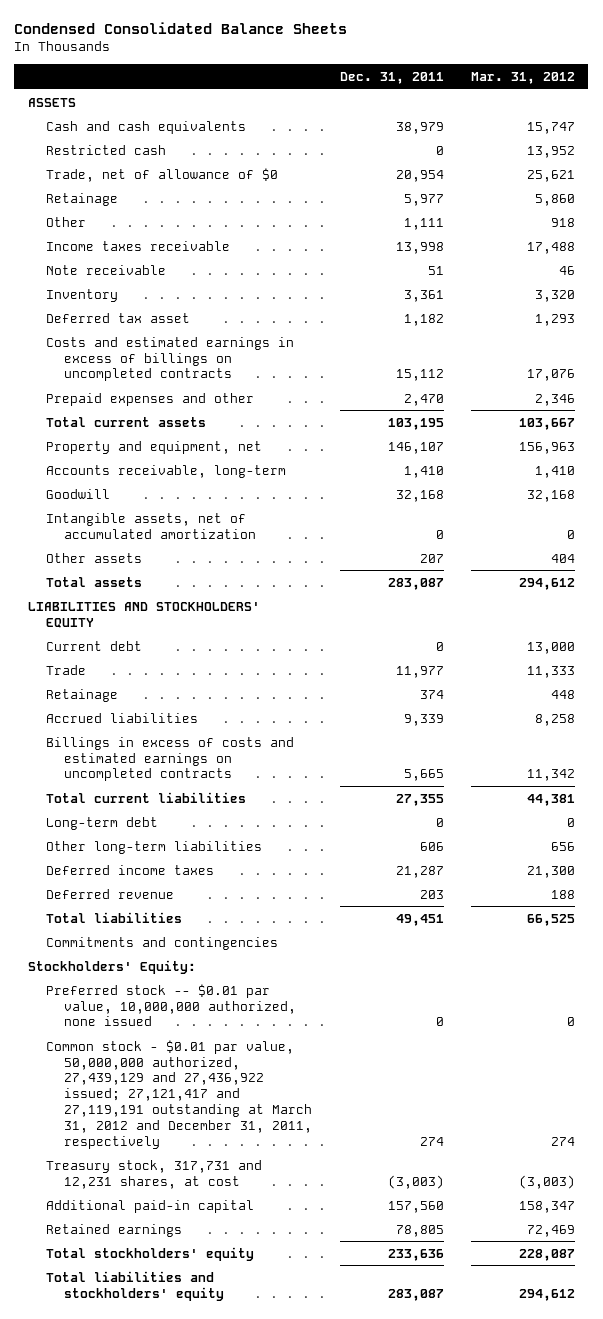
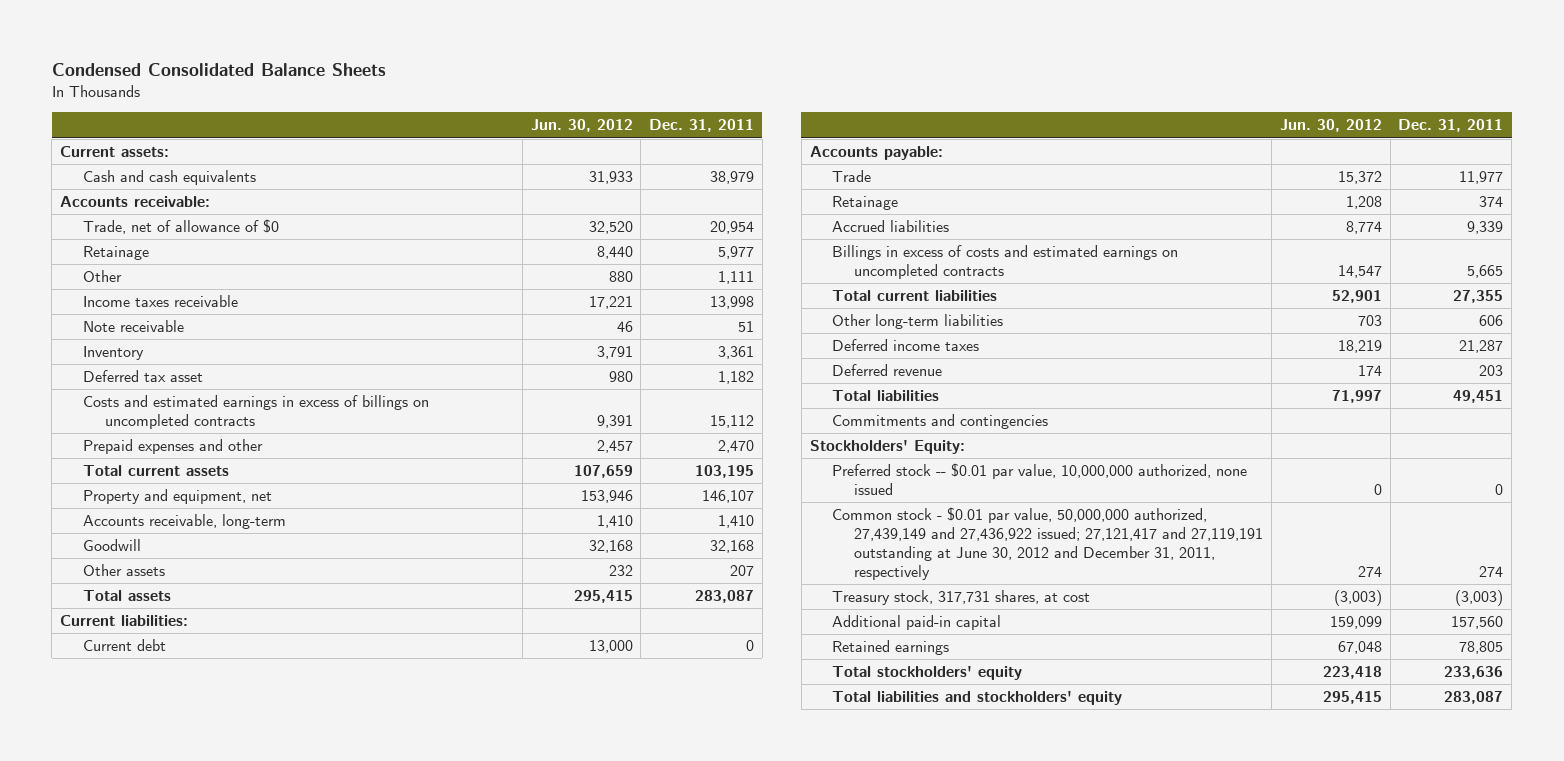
- | Dec. 31, 2011 | Mar. 31, 2012
+ | Jun. 30, 2012 | Dec. 31, 2011
- ASSETS
+ Current assets:
- Restricted cash | 0 | 13,952
+ Accounts receivable:
- Intangible assets, net of accumulated amortization | 0 | 0
- LIABILITIES AND STOCKHOLDERS' EQUITY
+ Current liabilities:
+ Accounts payable:
- Long-term debt | 0 | 0
- Common stock - $0.01 par value, 50,000,000 authorized, 27,439,129 and 27,436,922 issued; 27,121,417 and 27,119,191 outstanding at March 31, 2012 and December 31, 2011, respectively | 274 | 274
- Treasury stock, 317,731 and 12,231 shares, at cost | (3,003) | (3,003)
+ Common stock - $0.01 par value, 50,000,000 authorized, 27,439,149 and 27,436,922 issued; 27,121,417 and 27,119,191 outstanding at June 30, 2012 and December 31, 2011, respectively | 274 | 274
+ Treasury stock, 317,731 shares, at cost | (3,003) | (3,003)

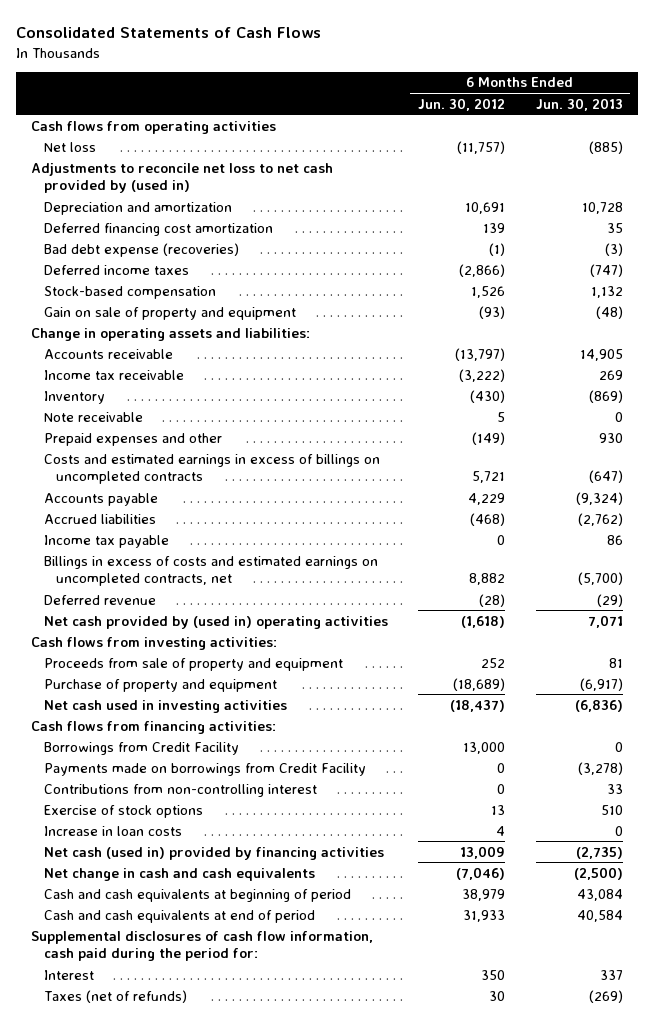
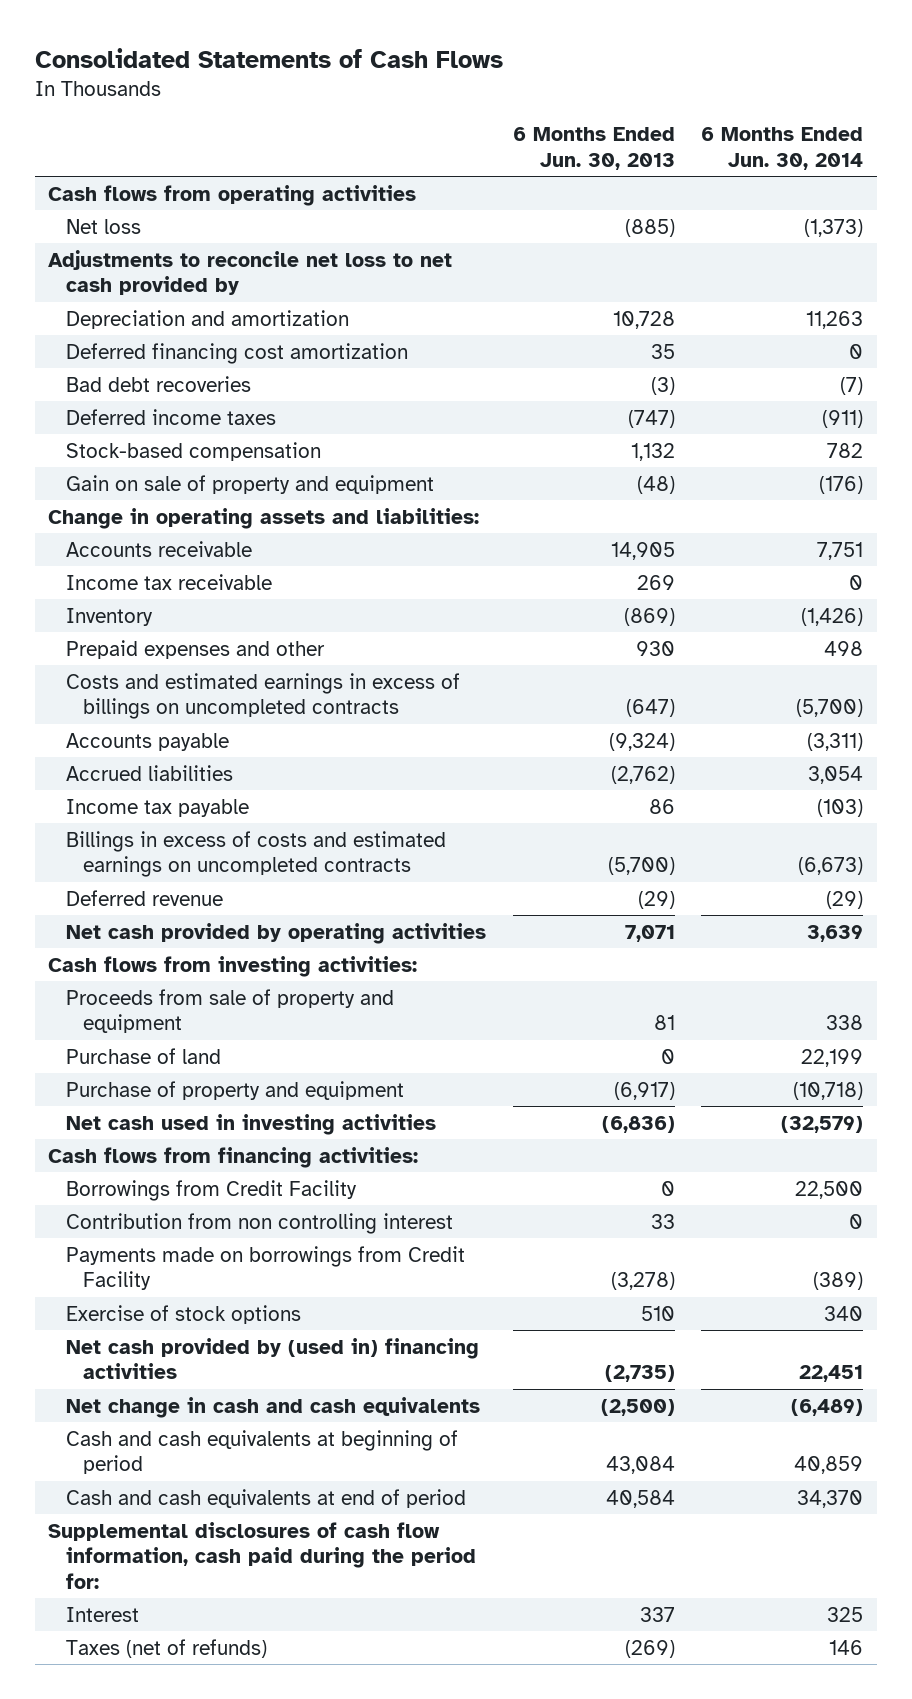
- | 6 Months Ended Jun. 30, 2012 | 6 Months Ended Jun. 30, 2013
+ | 6 Months Ended Jun. 30, 2013 | 6 Months Ended Jun. 30, 2014
- Adjustments to reconcile net loss to net cash provided by (used in)
+ Adjustments to reconcile net loss to net cash provided by
- Bad debt expense (recoveries) | (1) | (3)
+ Bad debt recoveries | (3) | (7)
- Note receivable | 5 | 0
- Billings in excess of costs and estimated earnings on uncompleted contracts, net | 8,882 | (5,700)
+ Billings in excess of costs and estimated earnings on uncompleted contracts | (5,700) | (6,673)
- Net cash provided by (used in) operating activities | (1,618) | 7,071
+ Net cash provided by operating activities | 7,071 | 3,639
+ Purchase of land | 0 | 22,199
+ Contribution from non controlling interest | 33 | 0
- Contributions from non-controlling interest | 0 | 33
- Increase in loan costs | 4 | 0
- Net cash (used in) provided by financing activities | 13,009 | (2,735)
+ Net cash provided by (used in) financing activities | (2,735) | 22,451

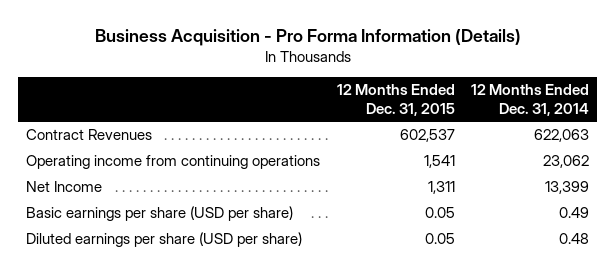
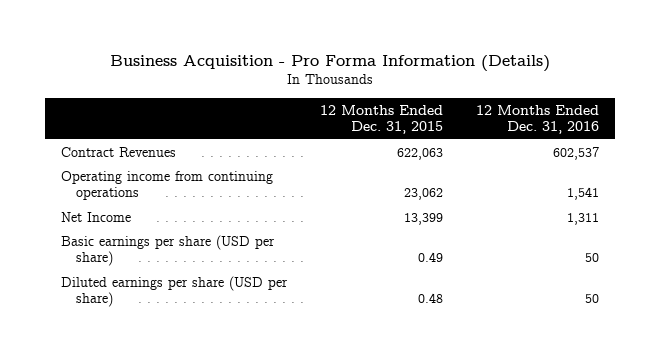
- | 12 Months Ended Dec. 31, 2015 | 12 Months Ended Dec. 31, 2014
+ | 12 Months Ended Dec. 31, 2015 | 12 Months Ended Dec. 31, 2016
- Contract Revenues | 602,537 | 622,063
- Operating income from continuing operations | 1,541 | 23,062
- Net Income | 1,311 | 13,399
- Basic earnings per share (USD per share) | 0.05 | 0.49
- Diluted earnings per share (USD per share) | 0.05 | 0.48
+ Contract Revenues | 622,063 | 602,537
+ Operating income from continuing operations | 23,062 | 1,541
+ Net Income | 13,399 | 1,311
+ Basic earnings per share (USD per share) | 0.49 | 50
+ Diluted earnings per share (USD per share) | 0.48 | 50

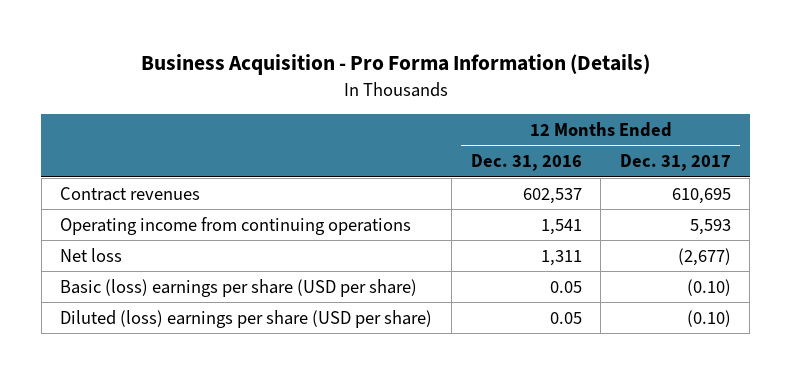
- | 12 Months Ended Dec. 31, 2015 | 12 Months Ended Dec. 31, 2016
+ | 12 Months Ended Dec. 31, 2016 | 12 Months Ended Dec. 31, 2017
- Contract Revenues | 622,063 | 602,537
+ Contract revenues | 602,537 | 610,695
- Net Income | 13,399 | 1,311
- Basic earnings per share (USD per share) | 0.49 | 50
- Diluted earnings per share (USD per share) | 0.48 | 50
+ Net loss | 1,311 | (2,677)
+ Basic (loss) earnings per share (USD per share) | 0.05 | (0.10)
+ Diluted (loss) earnings per share (USD per share) | 0.05 | (0.10)

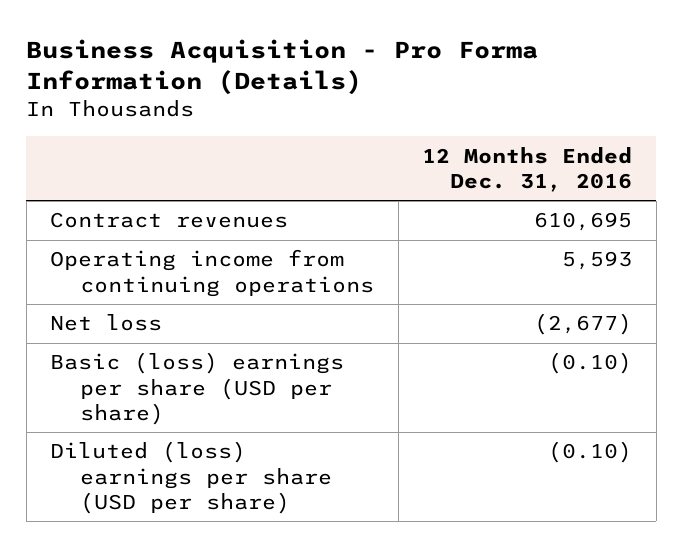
- | 12 Months Ended Dec. 31, 2016 | 12 Months Ended Dec. 31, 2017
+ | 12 Months Ended Dec. 31, 2016
- Contract revenues | 602,537 | 610,695
- Operating income from continuing operations | 1,541 | 5,593
- Net loss | 1,311 | (2,677)
- Basic (loss) earnings per share (USD per share) | 0.05 | (0.10)
- Diluted (loss) earnings per share (USD per share) | 0.05 | (0.10)
+ Contract revenues | 610,695
+ Operating income from continuing operations | 5,593
+ Net loss | (2,677)
+ Basic (loss) earnings per share (USD per share) | (0.10)
+ Diluted (loss) earnings per share (USD per share) | (0.10)

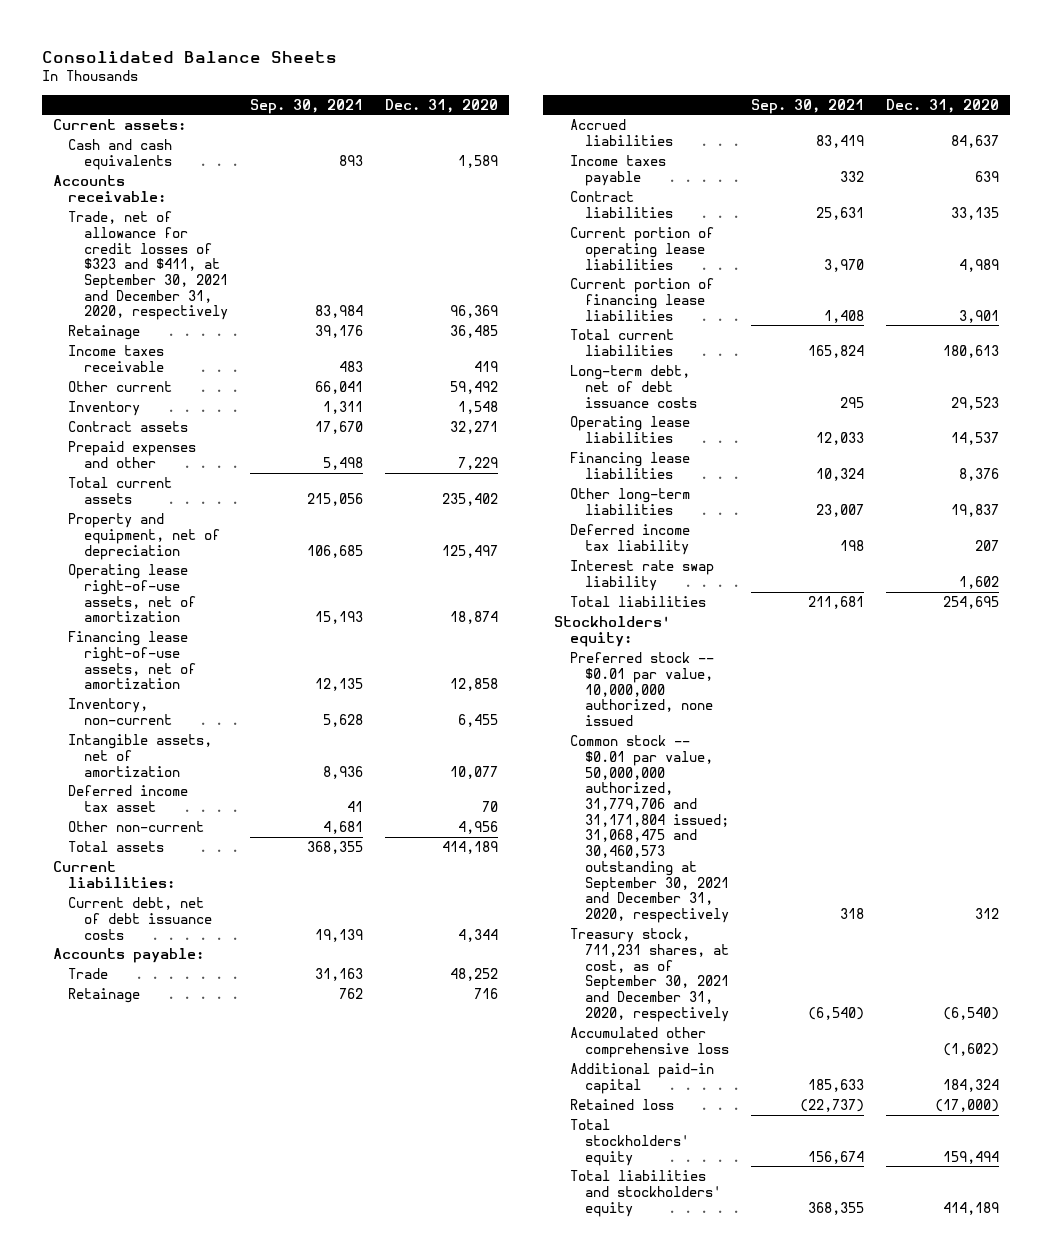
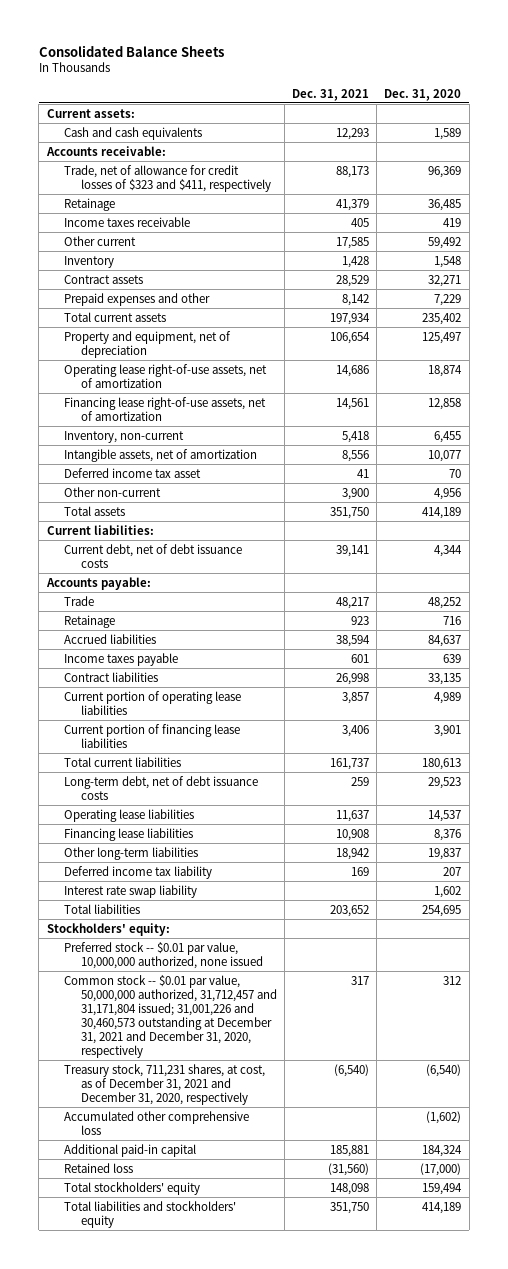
- | Sep. 30, 2021 | Dec. 31, 2020
+ | Dec. 31, 2021 | Dec. 31, 2020
- Trade, net of allowance for credit losses of $323 and $411, at September 30, 2021 and December 31, 2020, respectively | 83,984 | 96,369
+ Trade, net of allowance for credit losses of $323 and $411, respectively | 88,173 | 96,369
- Common stock -- $0.01 par value, 50,000,000 authorized, 31,779,706 and 31,171,804 issued; 31,068,475 and 30,460,573 outstanding at September 30, 2021 and December 31, 2020, respectively | 318 | 312
- Treasury stock, 711,231 shares, at cost, as of September 30, 2021 and December 31, 2020, respectively | (6,540) | (6,540)
+ Common stock -- $0.01 par value, 50,000,000 authorized, 31,712,457 and 31,171,804 issued; 31,001,226 and 30,460,573 outstanding at December 31, 2021 and December 31, 2020, respectively | 317 | 312
+ Treasury stock, 711,231 shares, at cost, as of December 31, 2021 and December 31, 2020, respectively | (6,540) | (6,540)

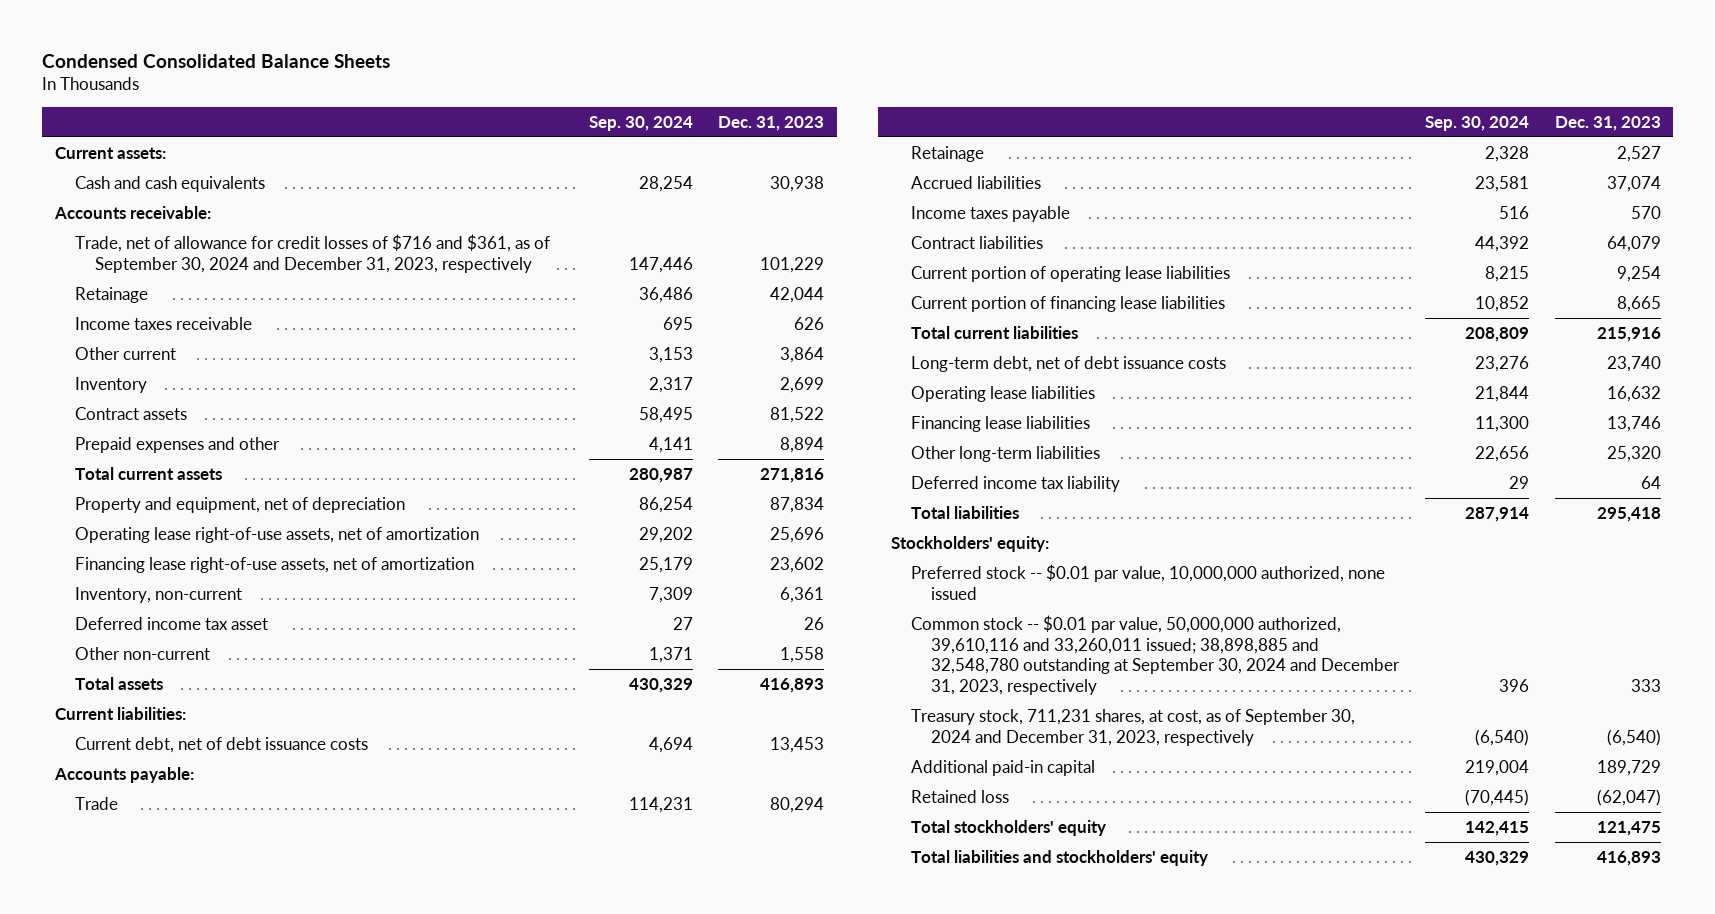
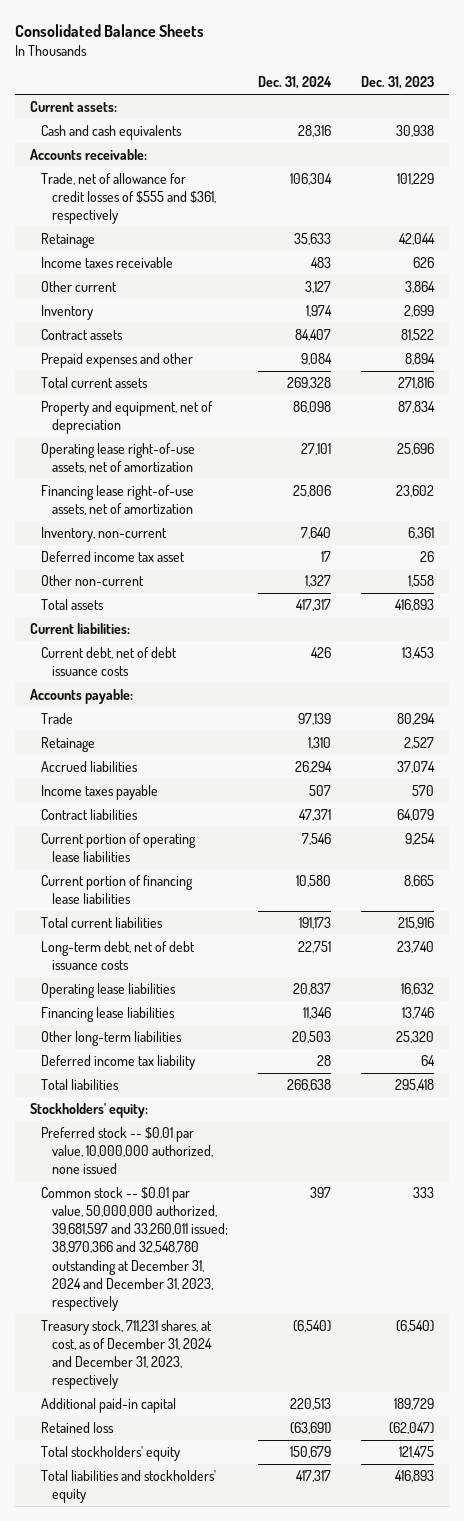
- Condensed Consolidated Balance Sheets
+ Consolidated Balance Sheets
- | Sep. 30, 2024 | Dec. 31, 2023
+ | Dec. 31, 2024 | Dec. 31, 2023
- Trade, net of allowance for credit losses of $716 and $361, as of September 30, 2024 and December 31, 2023, respectively | 147,446 | 101,229
+ Trade, net of allowance for credit losses of $555 and $361, respectively | 106,304 | 101,229
- Common stock -- $0.01 par value, 50,000,000 authorized, 39,610,116 and 33,260,011 issued; 38,898,885 and 32,548,780 outstanding at September 30, 2024 and December 31, 2023, respectively | 396 | 333
- Treasury stock, 711,231 shares, at cost, as of September 30, 2024 and December 31, 2023, respectively | (6,540) | (6,540)
+ Common stock -- $0.01 par value, 50,000,000 authorized, 39,681,597 and 33,260,011 issued; 38,970,366 and 32,548,780 outstanding at December 31, 2024 and December 31, 2023, respectively | 397 | 333
+ Treasury stock, 711,231 shares, at cost, as of December 31, 2024 and December 31, 2023, respectively | (6,540) | (6,540)

